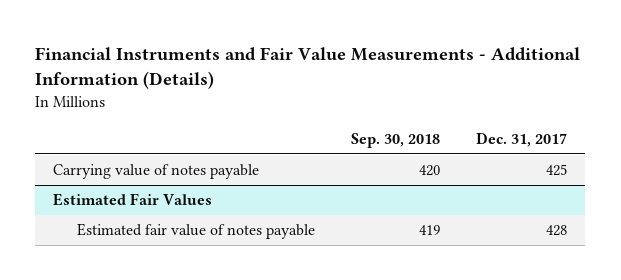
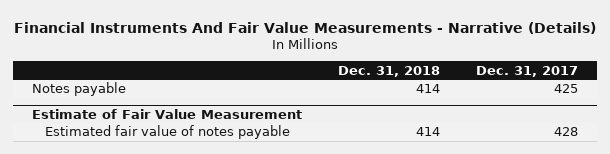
- Financial Instruments and Fair Value Measurements - Additional Information (Details)
+ Financial Instruments And Fair Value Measurements - Narrative (Details)
- | Sep. 30, 2018 | Dec. 31, 2017
+ | Dec. 31, 2018 | Dec. 31, 2017
- Carrying value of notes payable | 420 | 425
- Estimated Fair Values
+ Notes payable | 414 | 425
+ Estimate of Fair Value Measurement

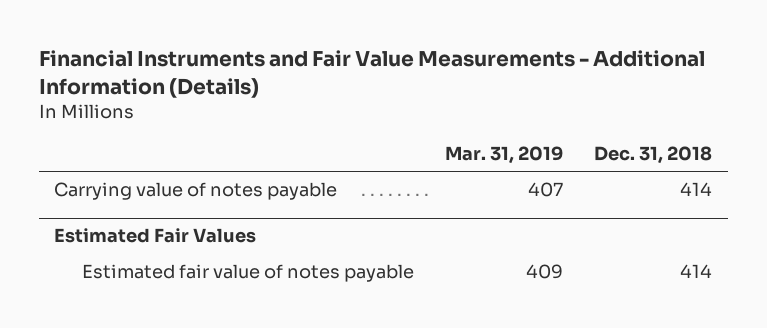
- Financial Instruments And Fair Value Measurements - Narrative (Details)
+ Financial Instruments and Fair Value Measurements - Additional Information (Details)
- | Dec. 31, 2018 | Dec. 31, 2017
+ | Mar. 31, 2019 | Dec. 31, 2018
- Notes payable | 414 | 425
- Estimate of Fair Value Measurement
+ Carrying value of notes payable | 407 | 414
+ Estimated Fair Values

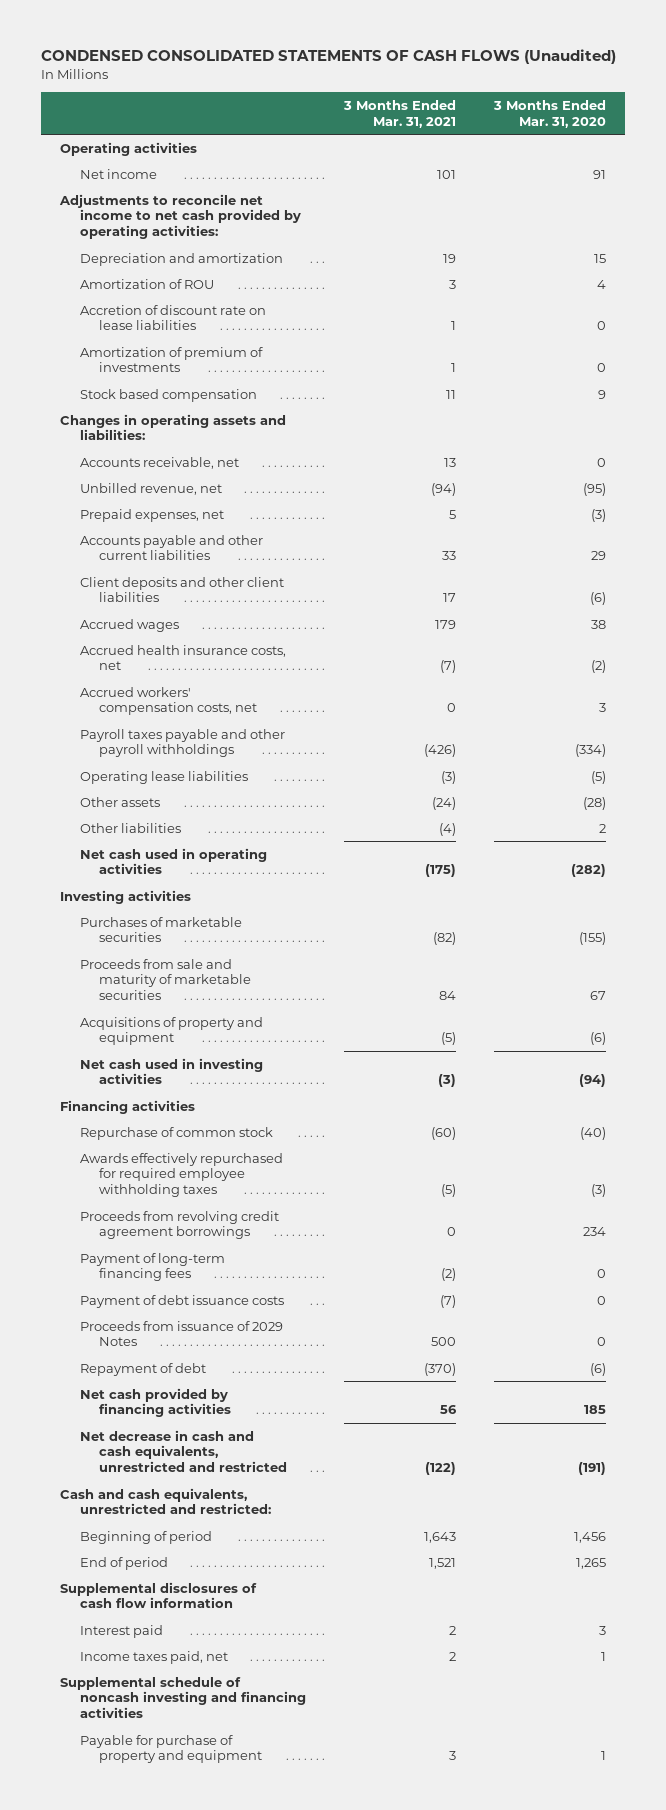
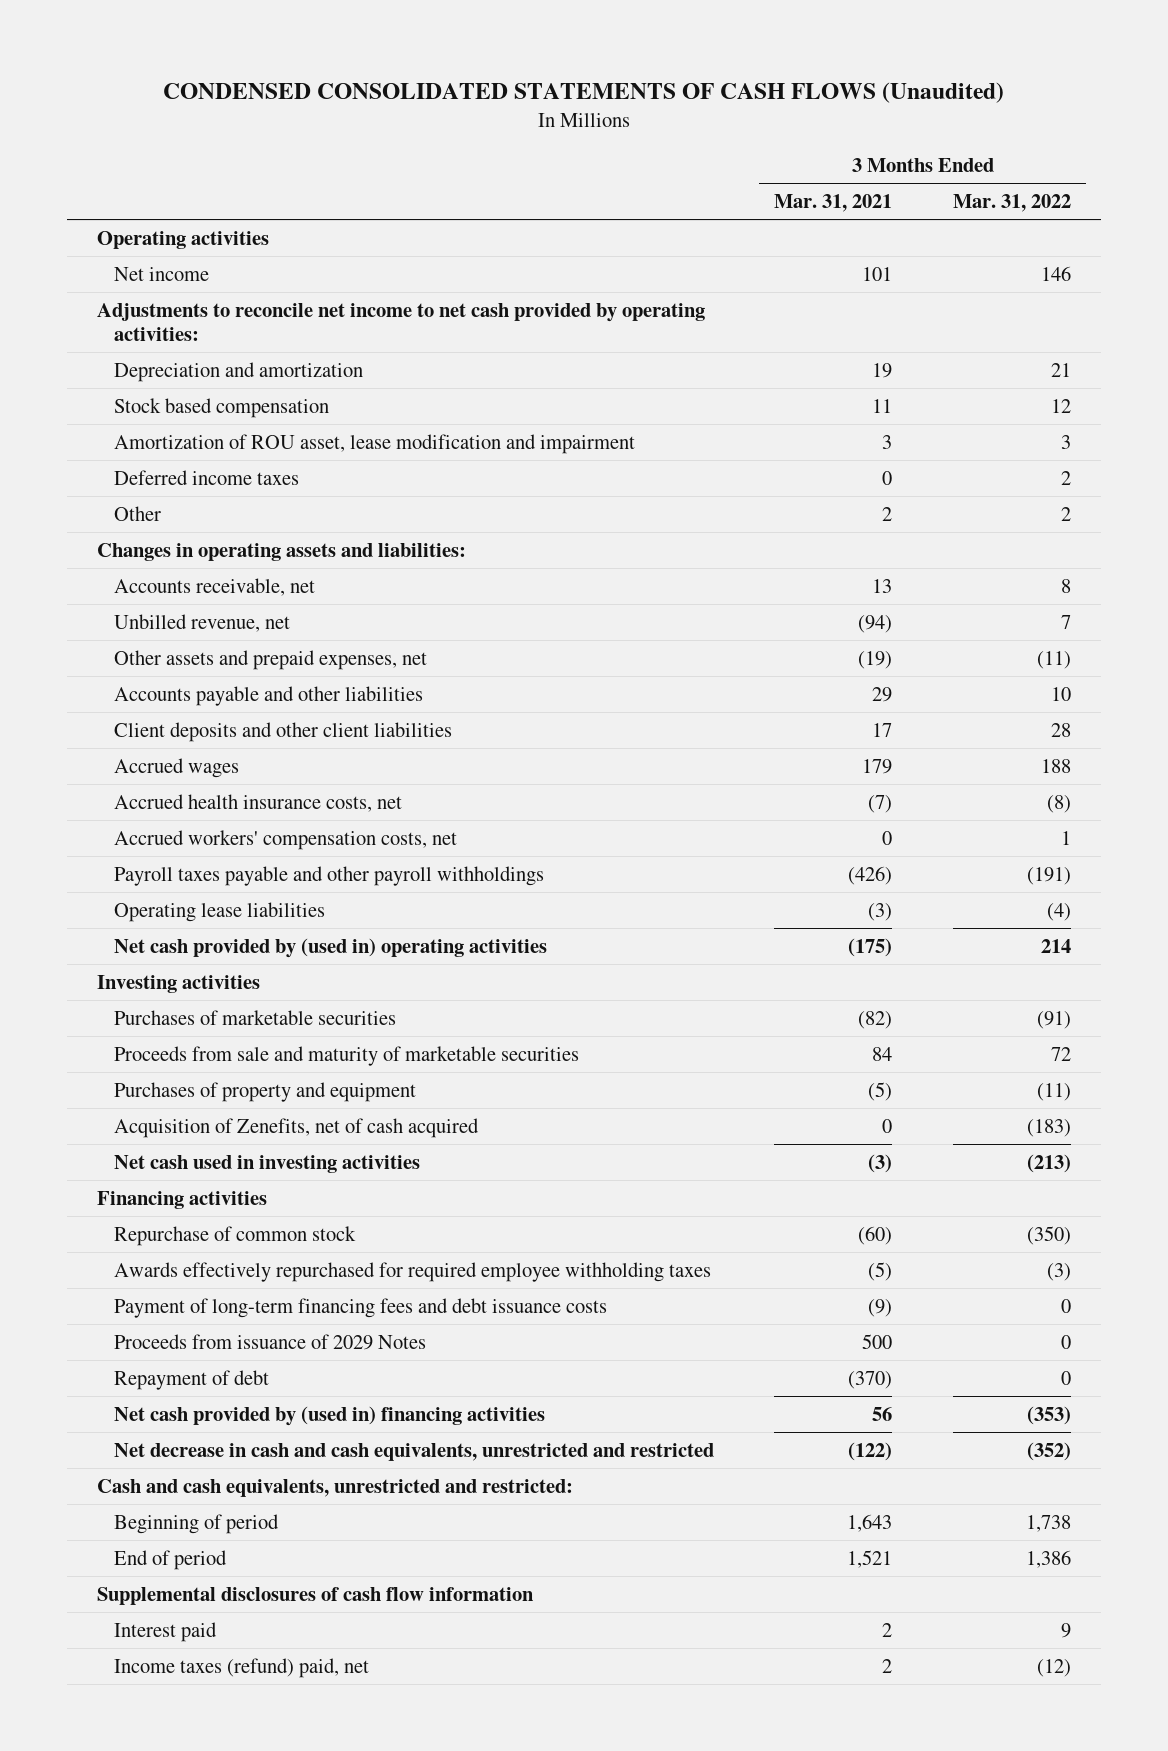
- | 3 Months Ended Mar. 31, 2021 | 3 Months Ended Mar. 31, 2020
+ | 3 Months Ended Mar. 31, 2021 | 3 Months Ended Mar. 31, 2022
- Amortization of ROU | 3 | 4
- Accretion of discount rate on lease liabilities | 1 | 0
- Amortization of premium of investments | 1 | 0
+ Amortization of ROU asset, lease modification and impairment | 3 | 3
+ Deferred income taxes | 0 | 2
+ Other | 2 | 2
- Prepaid expenses, net | 5 | (3)
- Accounts payable and other current liabilities | 33 | 29
+ Other assets and prepaid expenses, net | (19) | (11)
+ Accounts payable and other liabilities | 29 | 10
- Other assets | (24) | (28)
- Other liabilities | (4) | 2
- Net cash used in operating activities | (175) | (282)
+ Net cash provided by (used in) operating activities | (175) | 214
- Acquisitions of property and equipment | (5) | (6)
+ Purchases of property and equipment | (5) | (11)
+ Acquisition of Zenefits, net of cash acquired | 0 | (183)
- Proceeds from revolving credit agreement borrowings | 0 | 234
- Payment of long-term financing fees | (2) | 0
- Payment of debt issuance costs | (7) | 0
+ Payment of long-term financing fees and debt issuance costs | (9) | 0
- Net cash provided by financing activities | 56 | 185
+ Net cash provided by (used in) financing activities | 56 | (353)
- Income taxes paid, net | 2 | 1
- Supplemental schedule of noncash investing and financing activities
- Payable for purchase of property and equipment | 3 | 1
+ Income taxes (refund) paid, net | 2 | (12)

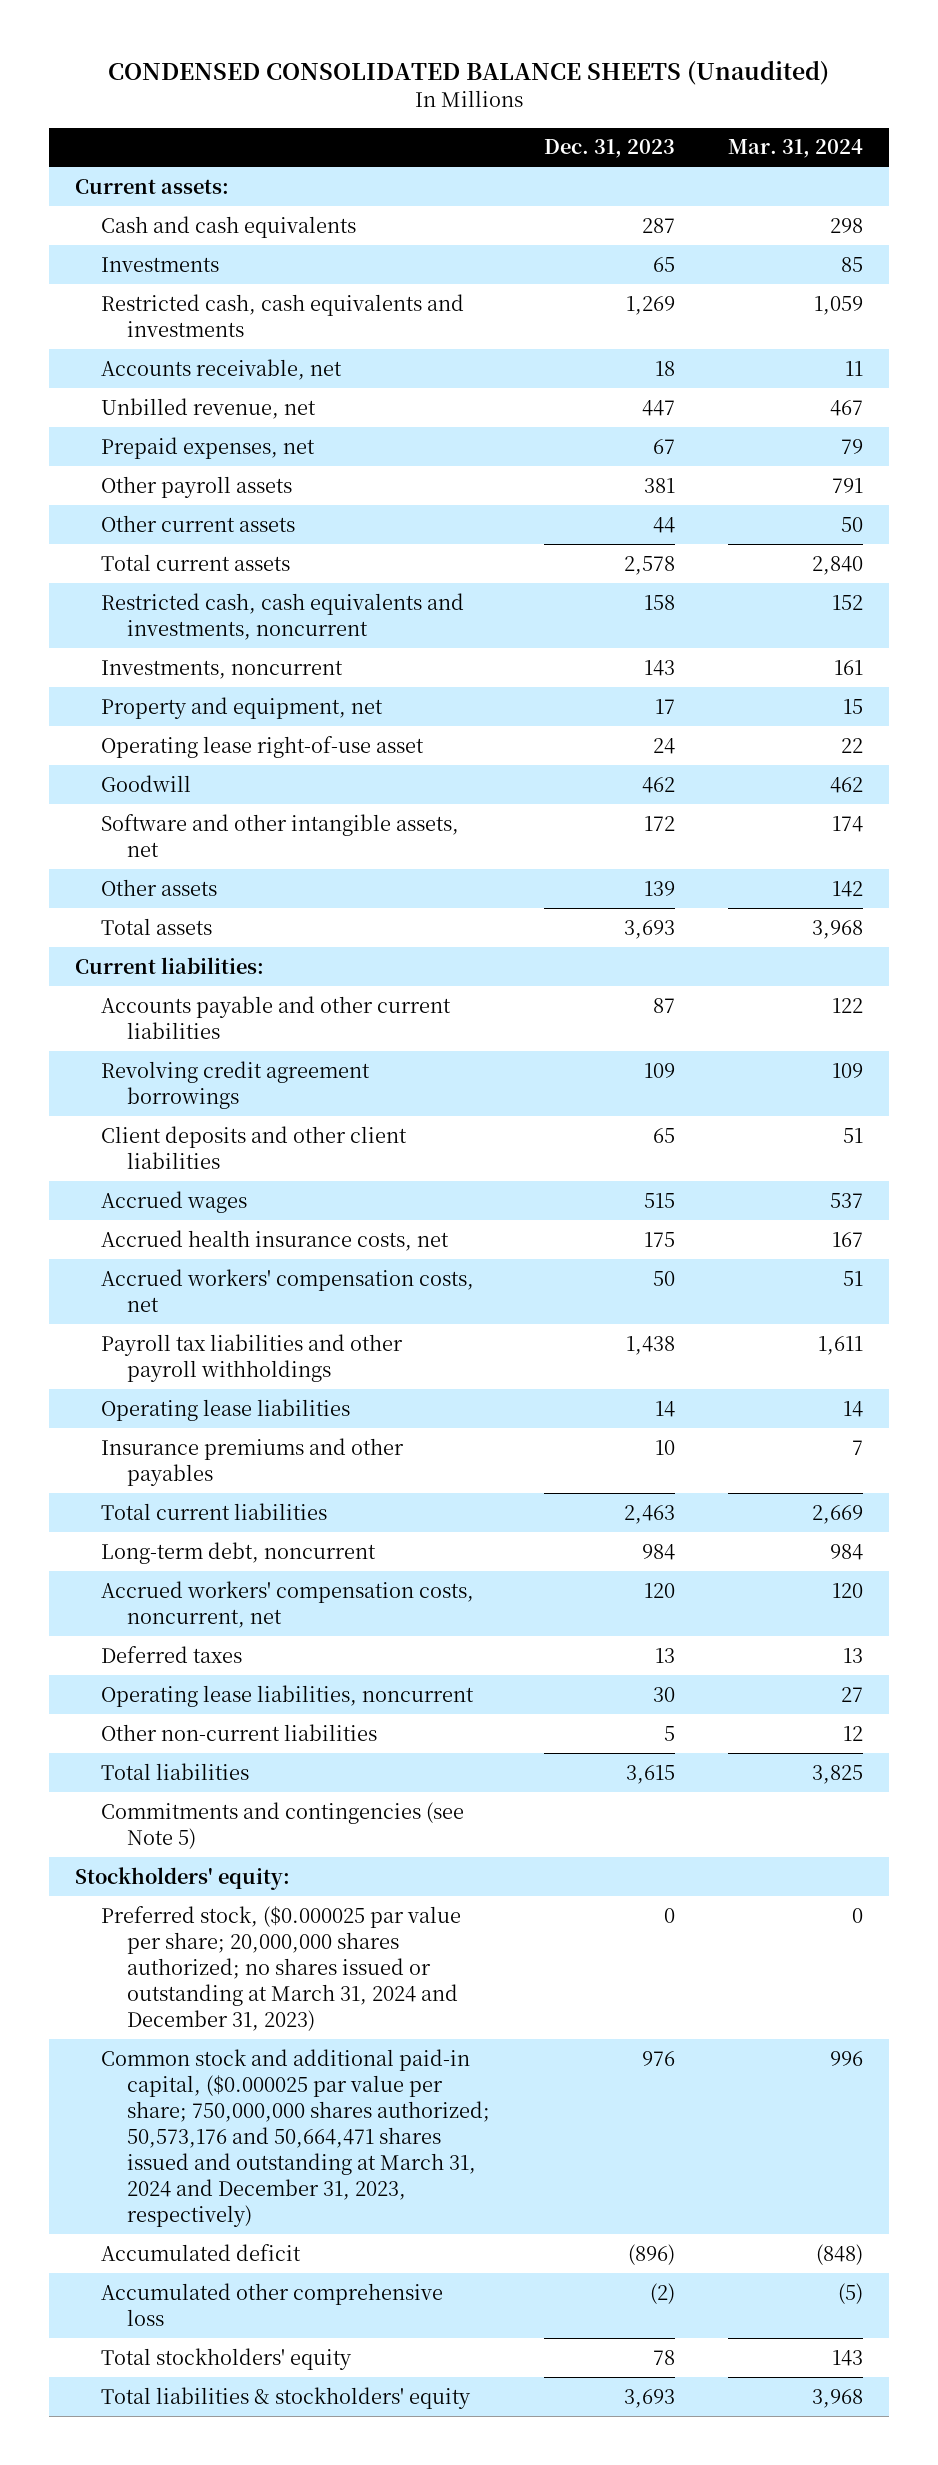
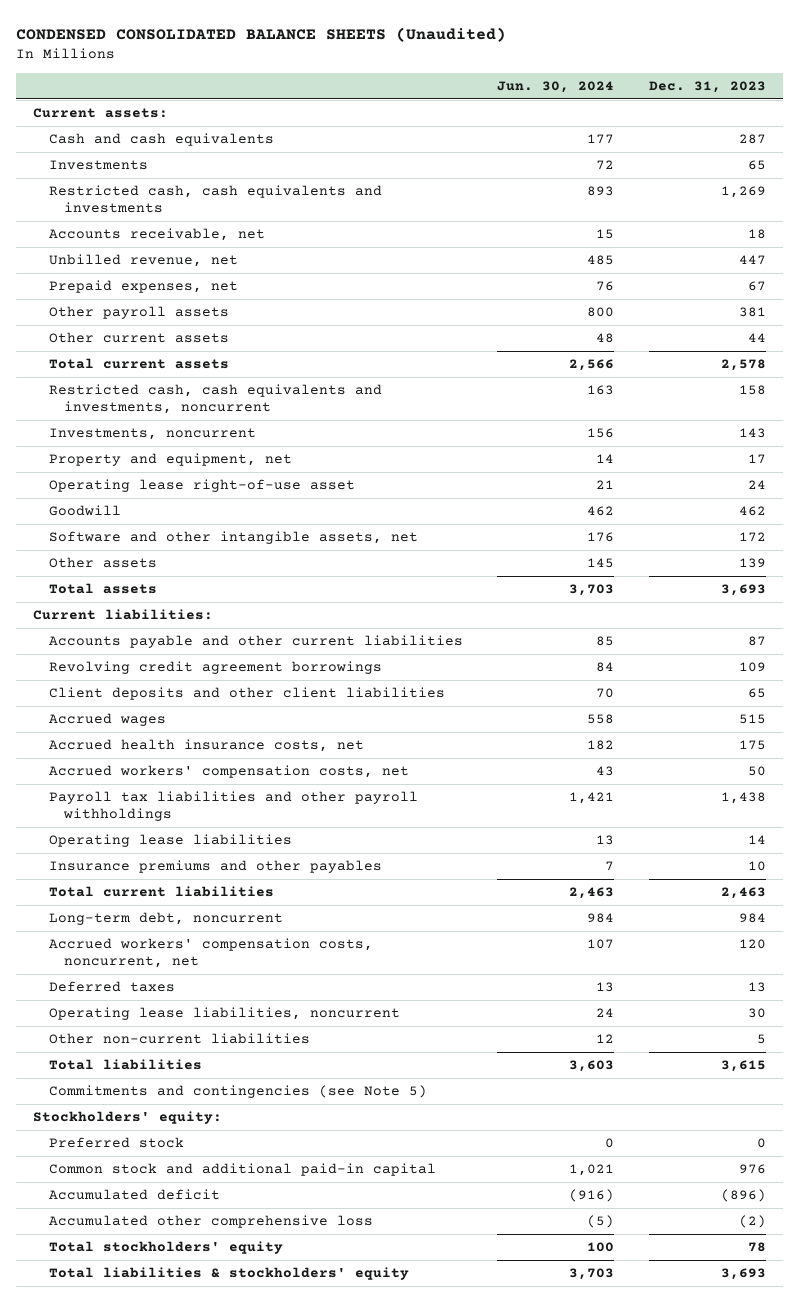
- | Dec. 31, 2023 | Mar. 31, 2024
+ | Jun. 30, 2024 | Dec. 31, 2023
- Preferred stock, ($0.000025 par value per share; 20,000,000 shares authorized; no shares issued or outstanding at March 31, 2024 and December 31, 2023) | 0 | 0
- Common stock and additional paid-in capital, ($0.000025 par value per share; 750,000,000 shares authorized; 50,573,176 and 50,664,471 shares issued and outstanding at March 31, 2024 and December 31, 2023, respectively) | 976 | 996
+ Preferred stock | 0 | 0
+ Common stock and additional paid-in capital | 1,021 | 976

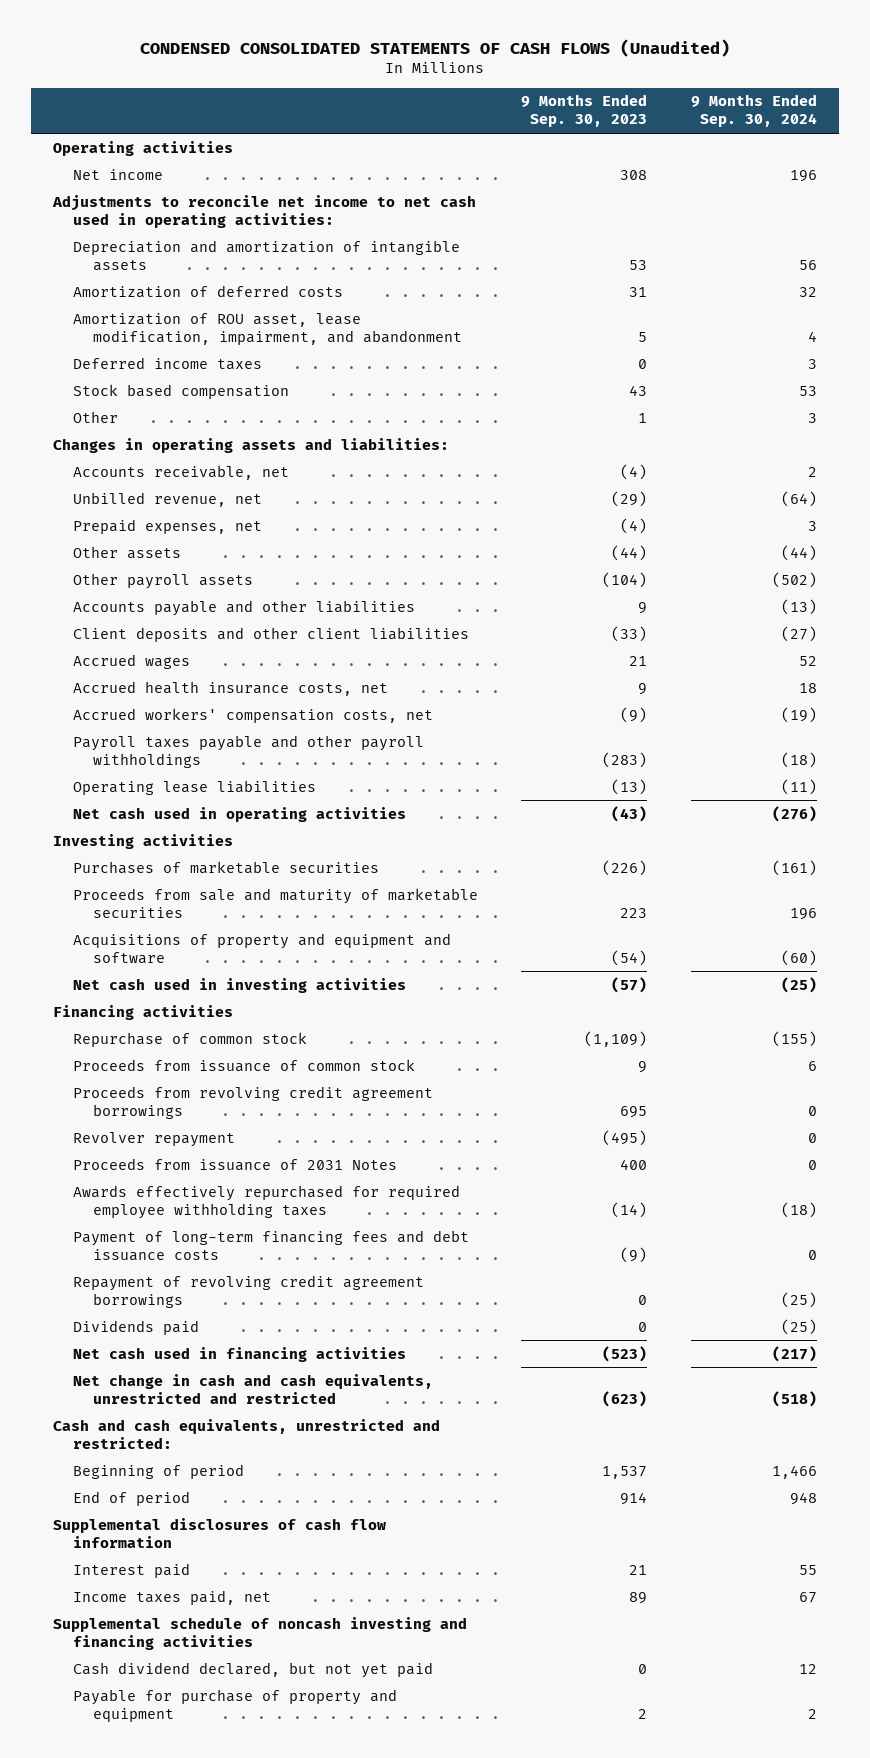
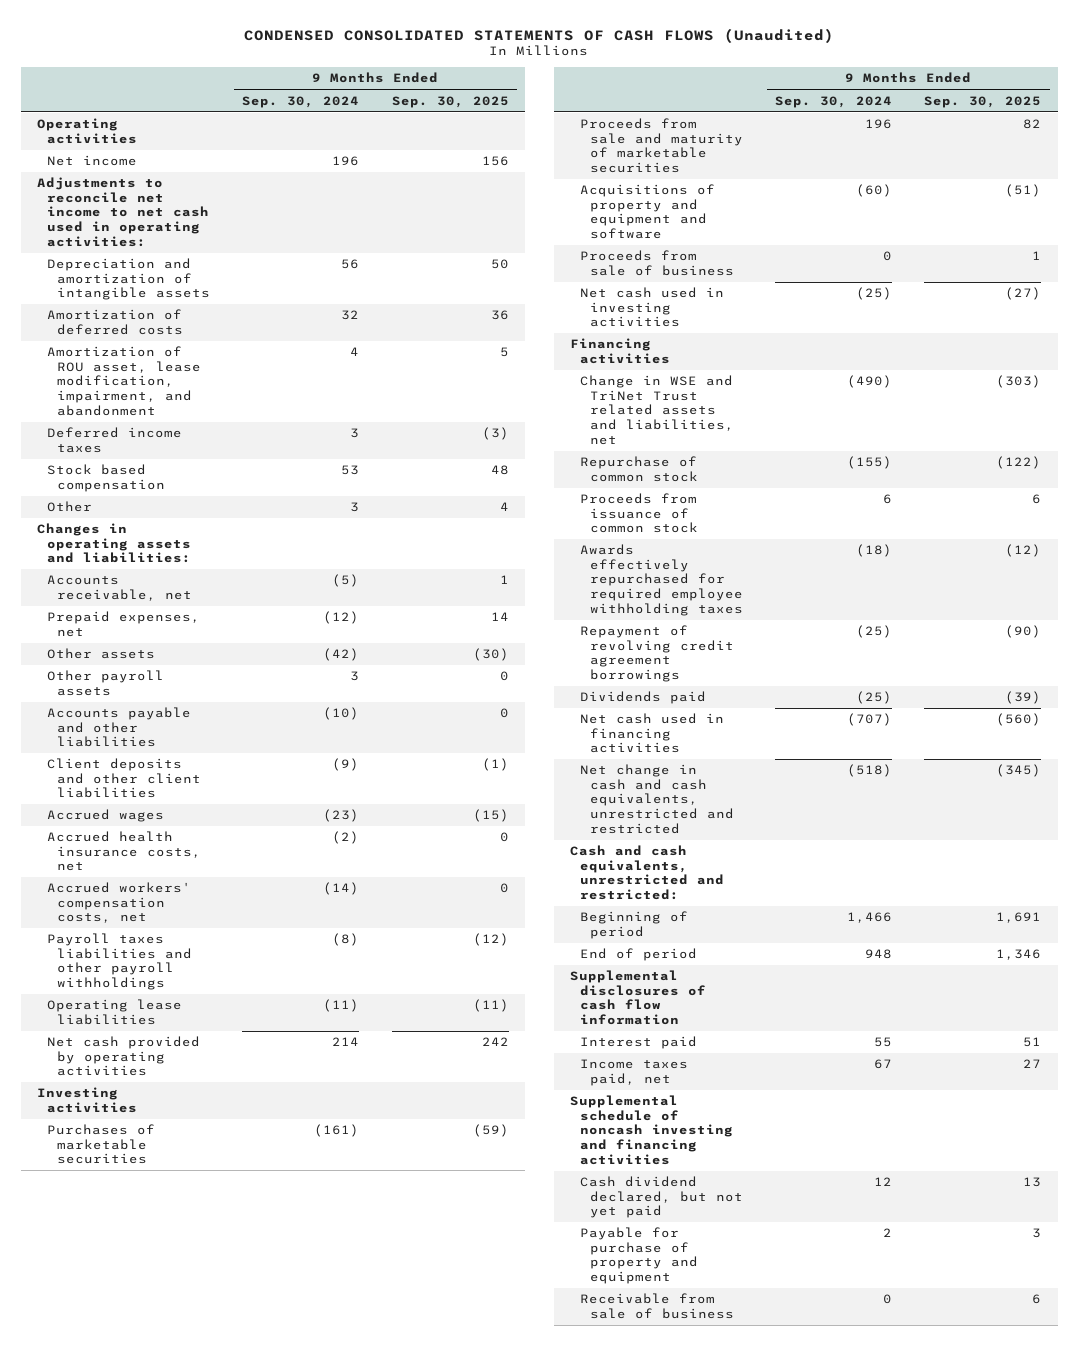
- | 9 Months Ended Sep. 30, 2023 | 9 Months Ended Sep. 30, 2024
+ | 9 Months Ended Sep. 30, 2024 | 9 Months Ended Sep. 30, 2025
- Accounts receivable, net | (4) | 2
- Unbilled revenue, net | (29) | (64)
- Prepaid expenses, net | (4) | 3
- Other assets | (44) | (44)
- Other payroll assets | (104) | (502)
- Accounts payable and other liabilities | 9 | (13)
- Client deposits and other client liabilities | (33) | (27)
- Accrued wages | 21 | 52
- Accrued health insurance costs, net | 9 | 18
- Accrued workers' compensation costs, net | (9) | (19)
- Payroll taxes payable and other payroll withholdings | (283) | (18)
+ Accounts receivable, net | (5) | 1
+ Prepaid expenses, net | (12) | 14
+ Other assets | (42) | (30)
+ Other payroll assets | 3 | 0
+ Accounts payable and other liabilities | (10) | 0
+ Client deposits and other client liabilities | (9) | (1)
+ Accrued wages | (23) | (15)
+ Accrued health insurance costs, net | (2) | 0
+ Accrued workers' compensation costs, net | (14) | 0
+ Payroll taxes liabilities and other payroll withholdings | (8) | (12)
- Net cash used in operating activities | (43) | (276)
+ Net cash provided by operating activities | 214 | 242
+ Proceeds from sale of business | 0 | 1
+ Change in WSE and TriNet Trust related assets and liabilities, net | (490) | (303)
- Proceeds from revolving credit agreement borrowings | 695 | 0
- Revolver repayment | (495) | 0
- Proceeds from issuance of 2031 Notes | 400 | 0
- Payment of long-term financing fees and debt issuance costs | (9) | 0
- Net cash used in financing activities | (523) | (217)
+ Net cash used in financing activities | (707) | (560)
+ Receivable from sale of business | 0 | 6

